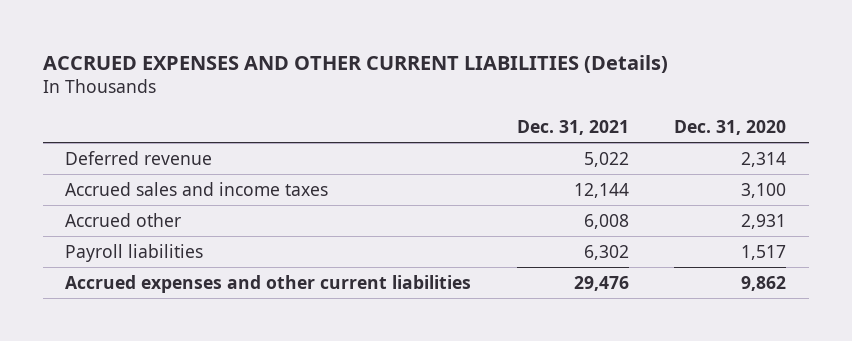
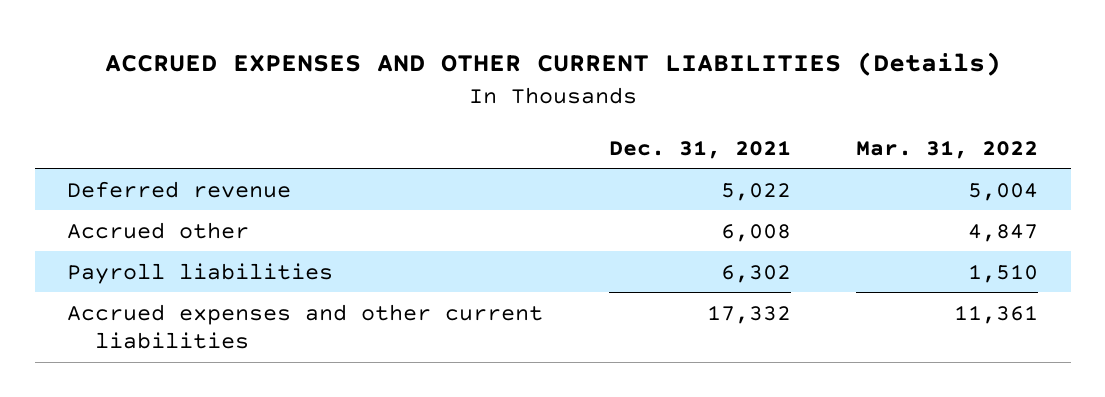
- | Dec. 31, 2021 | Dec. 31, 2020
+ | Dec. 31, 2021 | Mar. 31, 2022
- Accrued sales and income taxes | 12,144 | 3,100
- Accrued expenses and other current liabilities | 29,476 | 9,862
+ Accrued expenses and other current liabilities | 17,332 | 11,361

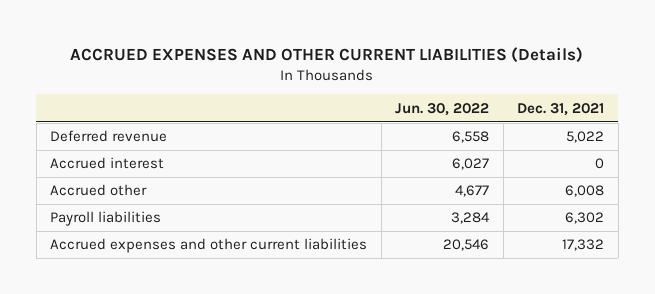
- | Dec. 31, 2021 | Mar. 31, 2022
+ | Jun. 30, 2022 | Dec. 31, 2021
+ Accrued interest | 6,027 | 0

